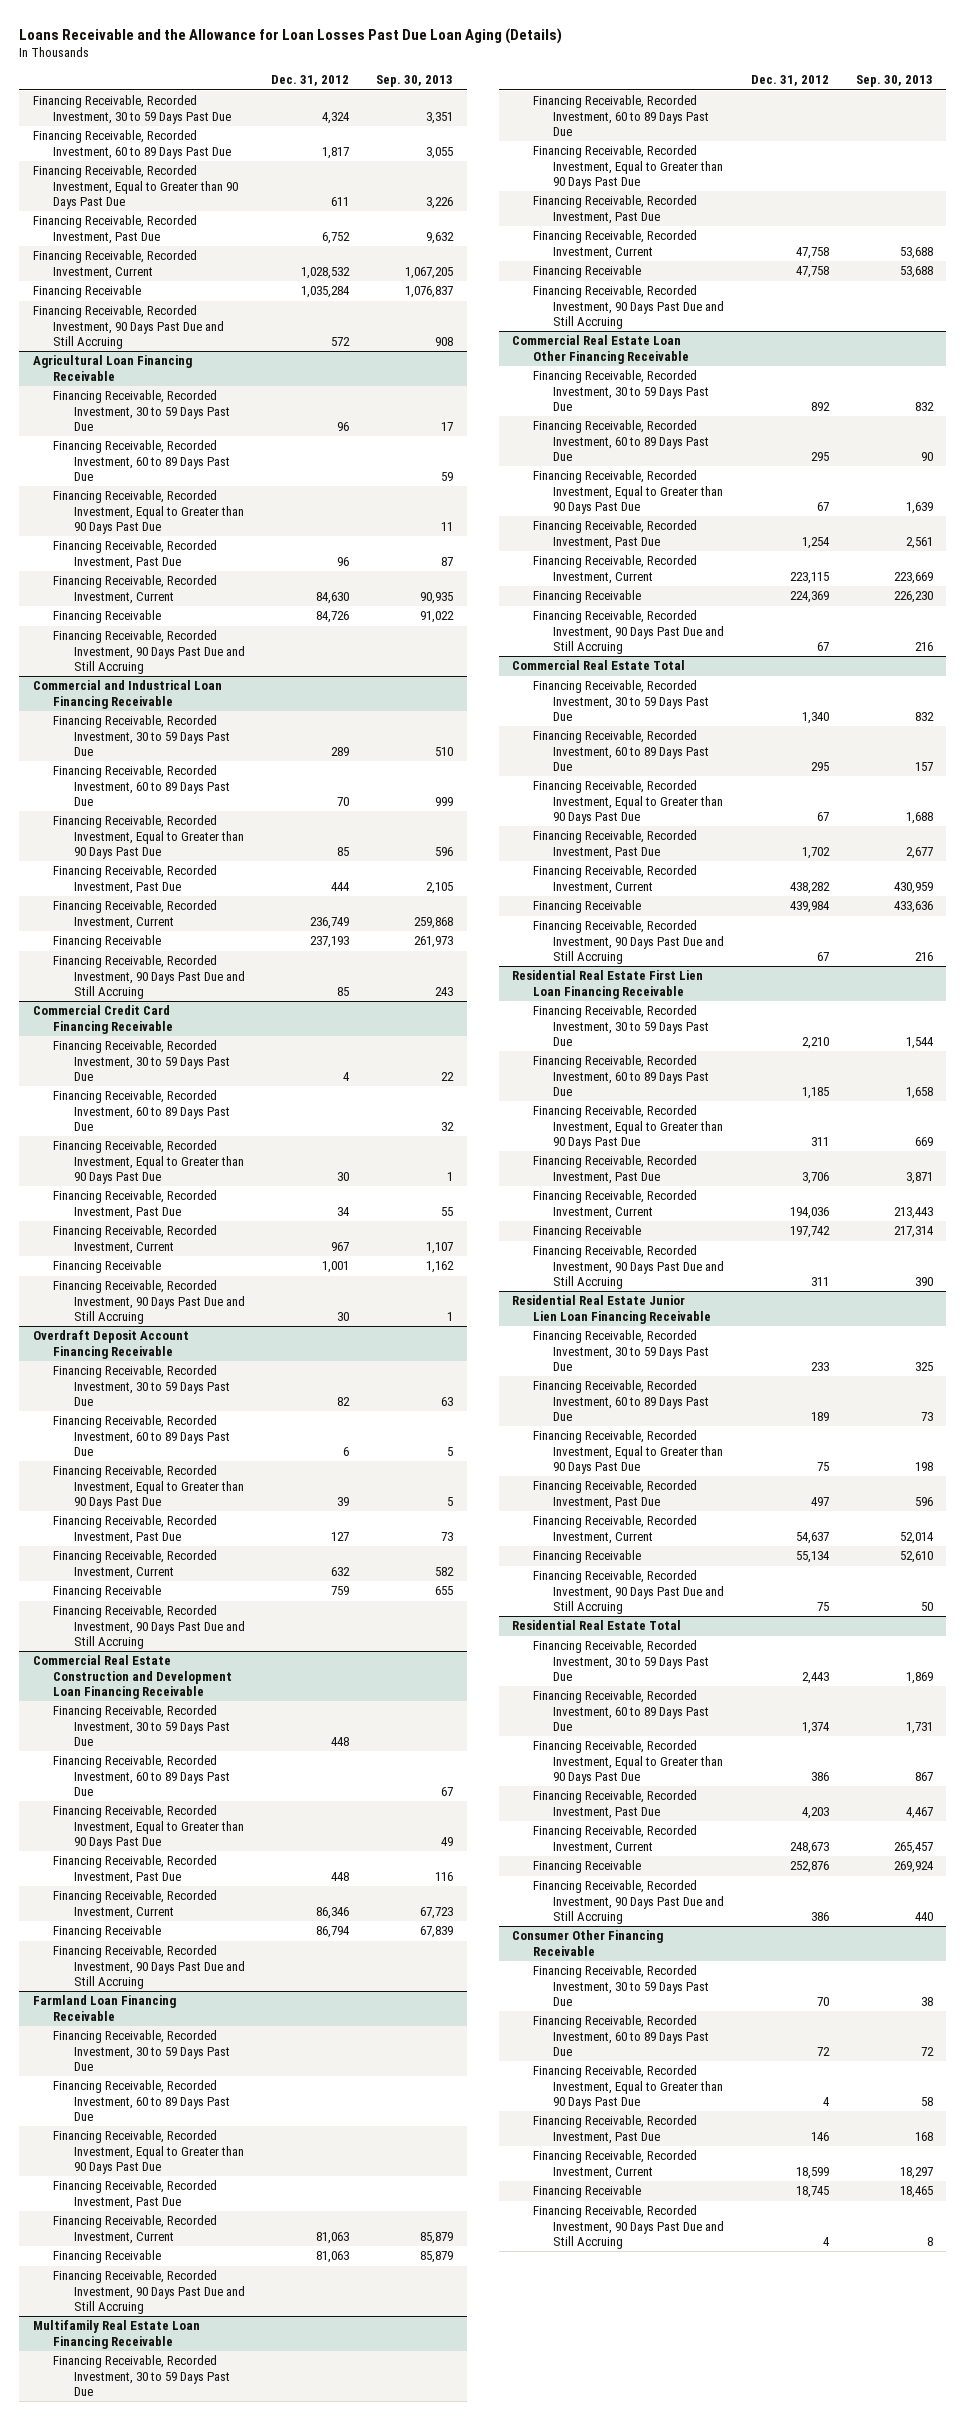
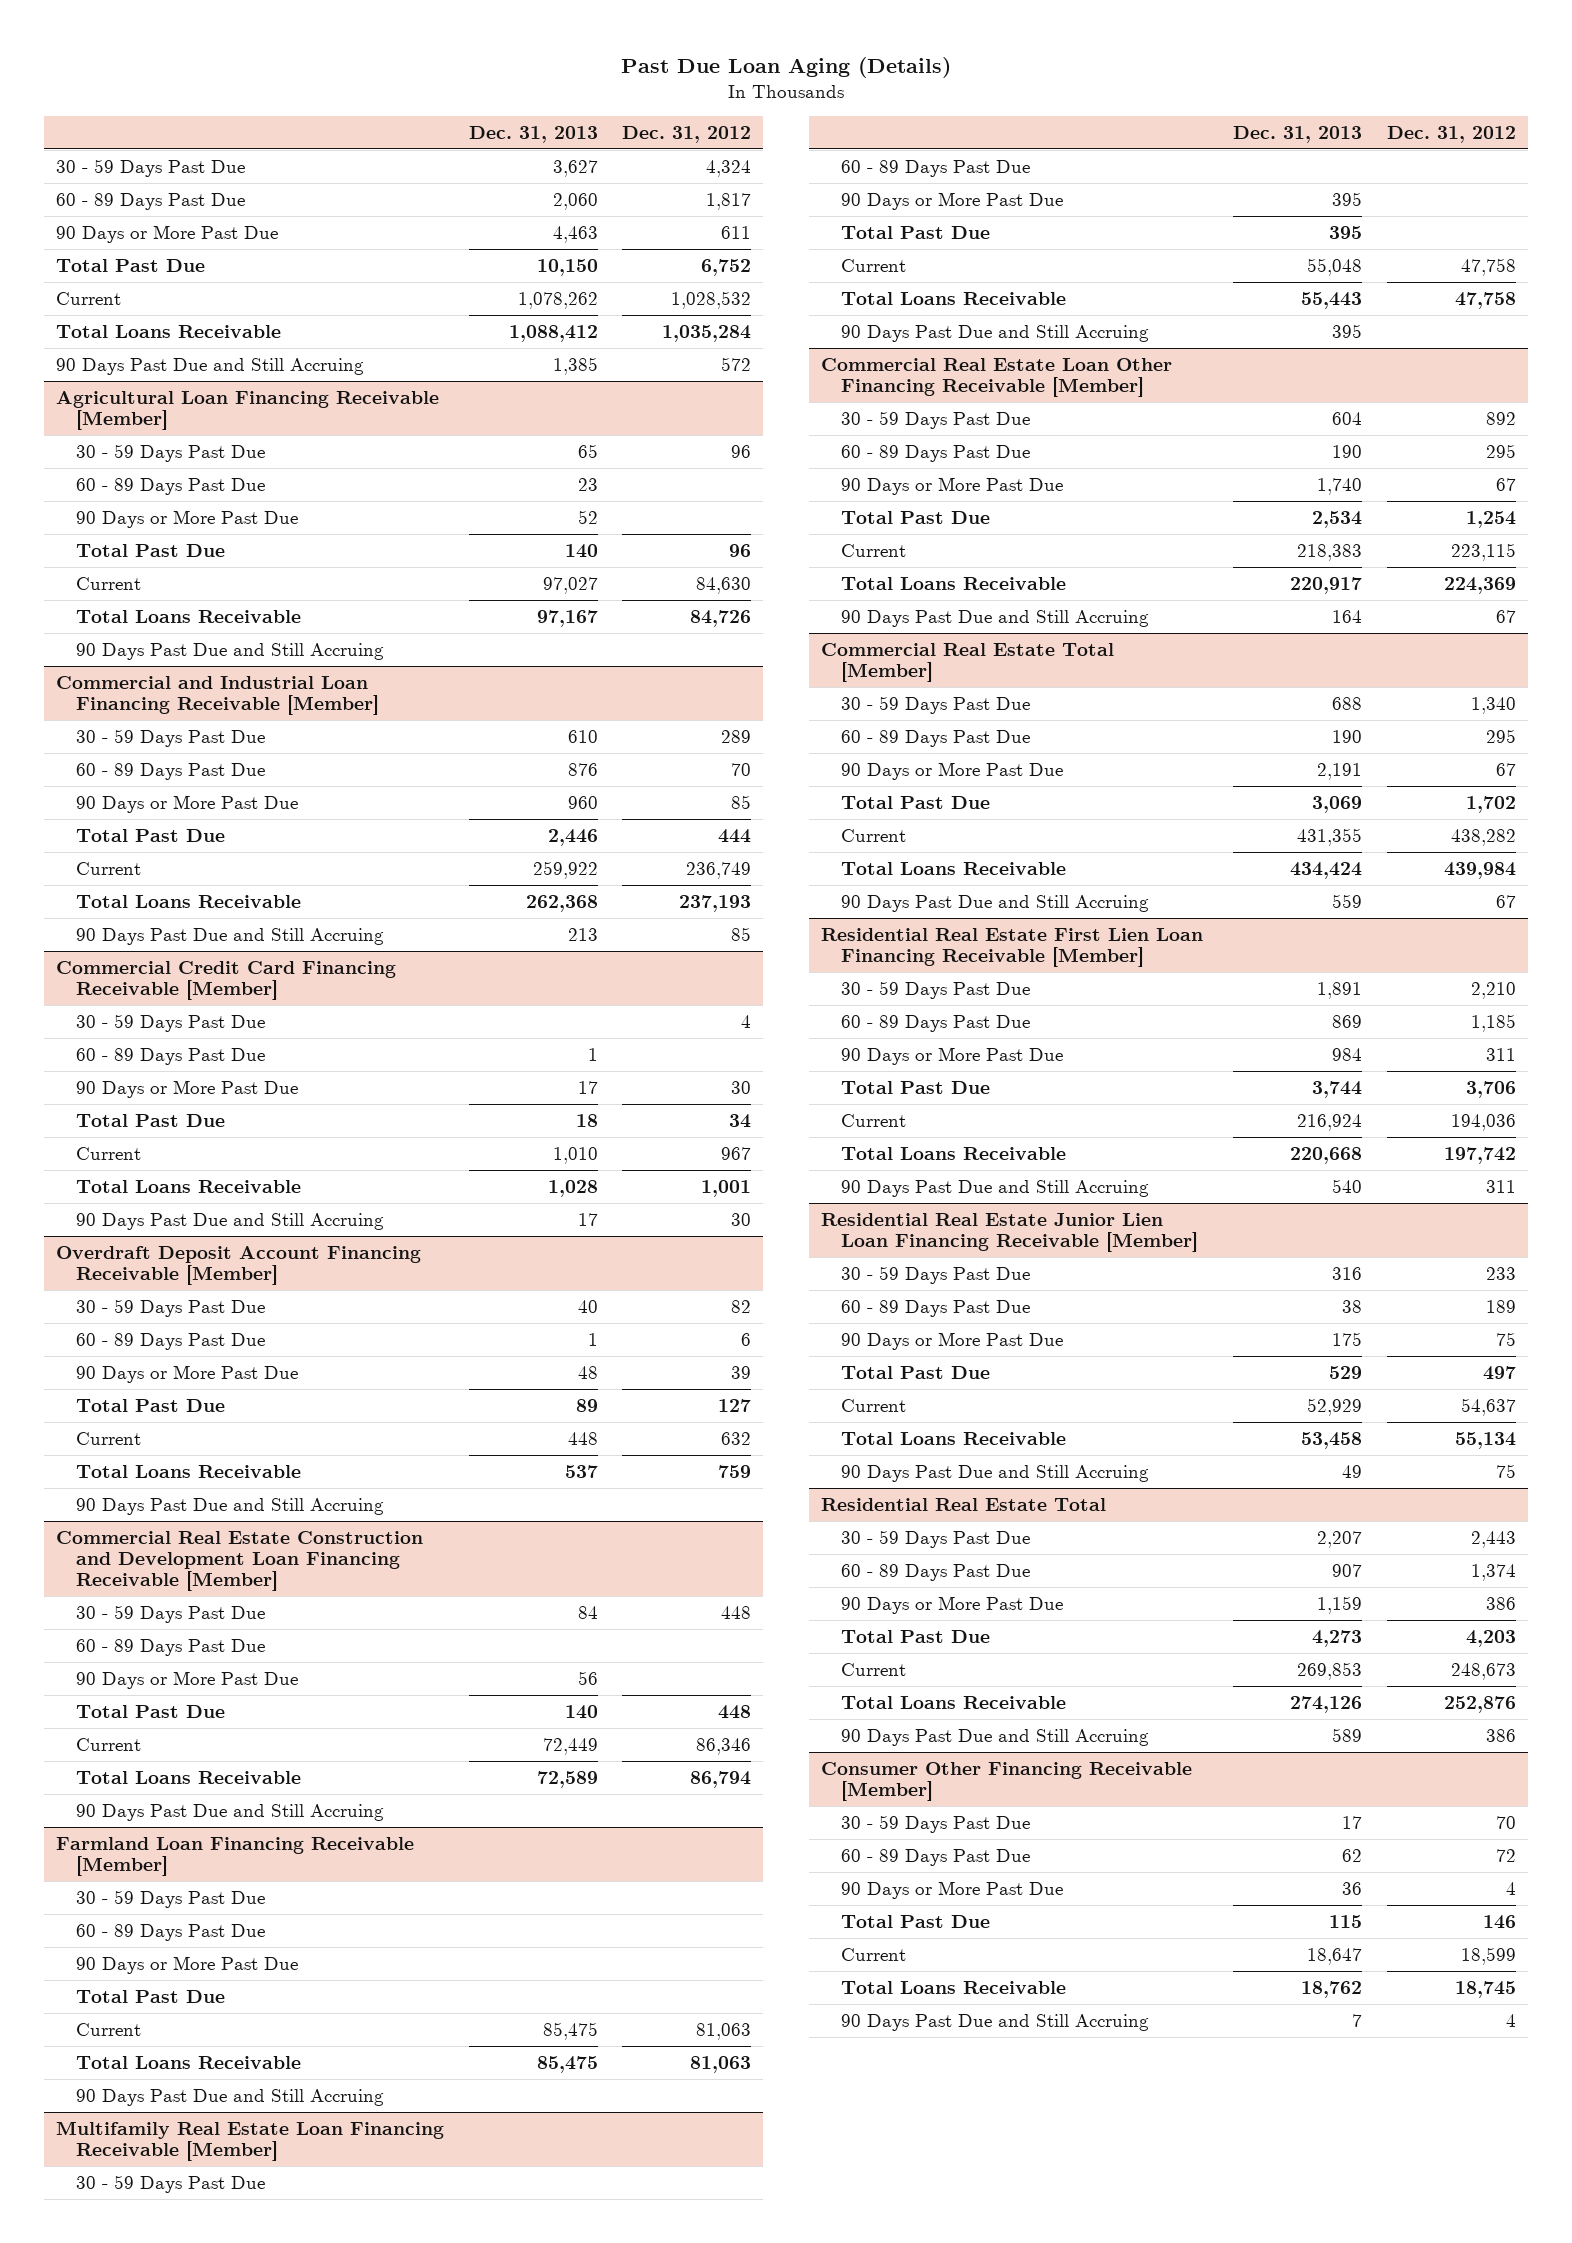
- Loans Receivable and the Allowance for Loan Losses Past Due Loan Aging (Details)
+ Past Due Loan Aging (Details)
- | Dec. 31, 2012 | Sep. 30, 2013
+ | Dec. 31, 2013 | Dec. 31, 2012
- Financing Receivable, Recorded Investment, 30 to 59 Days Past Due | 4,324 | 3,351
- Financing Receivable, Recorded Investment, 60 to 89 Days Past Due | 1,817 | 3,055
- Financing Receivable, Recorded Investment, Equal to Greater than 90 Days Past Due | 611 | 3,226
- Financing Receivable, Recorded Investment, Past Due | 6,752 | 9,632
- Financing Receivable, Recorded Investment, Current | 1,028,532 | 1,067,205
- Financing Receivable | 1,035,284 | 1,076,837
- Financing Receivable, Recorded Investment, 90 Days Past Due and Still Accruing | 572 | 908
- Agricultural Loan Financing Receivable
- Financing Receivable, Recorded Investment, 30 to 59 Days Past Due | 96 | 17
- Financing Receivable, Recorded Investment, 60 to 89 Days Past Due | | 59
- Financing Receivable, Recorded Investment, Equal to Greater than 90 Days Past Due | | 11
- Financing Receivable, Recorded Investment, Past Due | 96 | 87
- Financing Receivable, Recorded Investment, Current | 84,630 | 90,935
- Financing Receivable | 84,726 | 91,022
- Financing Receivable, Recorded Investment, 90 Days Past Due and Still Accruing
- Commercial and Industrical Loan Financing Receivable
- Financing Receivable, Recorded Investment, 30 to 59 Days Past Due | 289 | 510
- Financing Receivable, Recorded Investment, 60 to 89 Days Past Due | 70 | 999
- Financing Receivable, Recorded Investment, Equal to Greater than 90 Days Past Due | 85 | 596
- Financing Receivable, Recorded Investment, Past Due | 444 | 2,105
- Financing Receivable, Recorded Investment, Current | 236,749 | 259,868
- Financing Receivable | 237,193 | 261,973
- Financing Receivable, Recorded Investment, 90 Days Past Due and Still Accruing | 85 | 243
- Commercial Credit Card Financing Receivable
- Financing Receivable, Recorded Investment, 30 to 59 Days Past Due | 4 | 22
- Financing Receivable, Recorded Investment, 60 to 89 Days Past Due | | 32
- Financing Receivable, Recorded Investment, Equal to Greater than 90 Days Past Due | 30 | 1
- Financing Receivable, Recorded Investment, Past Due | 34 | 55
- Financing Receivable, Recorded Investment, Current | 967 | 1,107
- Financing Receivable | 1,001 | 1,162
- Financing Receivable, Recorded Investment, 90 Days Past Due and Still Accruing | 30 | 1
- Overdraft Deposit Account Financing Receivable
- Financing Receivable, Recorded Investment, 30 to 59 Days Past Due | 82 | 63
- Financing Receivable, Recorded Investment, 60 to 89 Days Past Due | 6 | 5
- Financing Receivable, Recorded Investment, Equal to Greater than 90 Days Past Due | 39 | 5
- Financing Receivable, Recorded Investment, Past Due | 127 | 73
- Financing Receivable, Recorded Investment, Current | 632 | 582
- Financing Receivable | 759 | 655
- Financing Receivable, Recorded Investment, 90 Days Past Due and Still Accruing
- Commercial Real Estate Construction and Development Loan Financing Receivable
- Financing Receivable, Recorded Investment, 30 to 59 Days Past Due | 448 |
- Financing Receivable, Recorded Investment, 60 to 89 Days Past Due | | 67
- Financing Receivable, Recorded Investment, Equal to Greater than 90 Days Past Due | | 49
- Financing Receivable, Recorded Investment, Past Due | 448 | 116
- Financing Receivable, Recorded Investment, Current | 86,346 | 67,723
- Financing Receivable | 86,794 | 67,839
- Financing Receivable, Recorded Investment, 90 Days Past Due and Still Accruing
- Farmland Loan Financing Receivable
- Financing Receivable, Recorded Investment, 30 to 59 Days Past Due
- Financing Receivable, Recorded Investment, 60 to 89 Days Past Due
- Financing Receivable, Recorded Investment, Equal to Greater than 90 Days Past Due
- Financing Receivable, Recorded Investment, Past Due
- Financing Receivable, Recorded Investment, Current | 81,063 | 85,879
- Financing Receivable | 81,063 | 85,879
- Financing Receivable, Recorded Investment, 90 Days Past Due and Still Accruing
- Multifamily Real Estate Loan Financing Receivable
- Financing Receivable, Recorded Investment, 30 to 59 Days Past Due
- Financing Receivable, Recorded Investment, 60 to 89 Days Past Due
- Financing Receivable, Recorded Investment, Equal to Greater than 90 Days Past Due
- Financing Receivable, Recorded Investment, Past Due
- Financing Receivable, Recorded Investment, Current | 47,758 | 53,688
- Financing Receivable | 47,758 | 53,688
- Financing Receivable, Recorded Investment, 90 Days Past Due and Still Accruing
- Commercial Real Estate Loan Other Financing Receivable
- Financing Receivable, Recorded Investment, 30 to 59 Days Past Due | 892 | 832
- Financing Receivable, Recorded Investment, 60 to 89 Days Past Due | 295 | 90
- Financing Receivable, Recorded Investment, Equal to Greater than 90 Days Past Due | 67 | 1,639
- Financing Receivable, Recorded Investment, Past Due | 1,254 | 2,561
- Financing Receivable, Recorded Investment, Current | 223,115 | 223,669
- Financing Receivable | 224,369 | 226,230
- Financing Receivable, Recorded Investment, 90 Days Past Due and Still Accruing | 67 | 216
- Commercial Real Estate Total
- Financing Receivable, Recorded Investment, 30 to 59 Days Past Due | 1,340 | 832
- Financing Receivable, Recorded Investment, 60 to 89 Days Past Due | 295 | 157
- Financing Receivable, Recorded Investment, Equal to Greater than 90 Days Past Due | 67 | 1,688
- Financing Receivable, Recorded Investment, Past Due | 1,702 | 2,677
- Financing Receivable, Recorded Investment, Current | 438,282 | 430,959
- Financing Receivable | 439,984 | 433,636
- Financing Receivable, Recorded Investment, 90 Days Past Due and Still Accruing | 67 | 216
- Residential Real Estate First Lien Loan Financing Receivable
- Financing Receivable, Recorded Investment, 30 to 59 Days Past Due | 2,210 | 1,544
- Financing Receivable, Recorded Investment, 60 to 89 Days Past Due | 1,185 | 1,658
- Financing Receivable, Recorded Investment, Equal to Greater than 90 Days Past Due | 311 | 669
- Financing Receivable, Recorded Investment, Past Due | 3,706 | 3,871
- Financing Receivable, Recorded Investment, Current | 194,036 | 213,443
- Financing Receivable | 197,742 | 217,314
- Financing Receivable, Recorded Investment, 90 Days Past Due and Still Accruing | 311 | 390
- Residential Real Estate Junior Lien Loan Financing Receivable
- Financing Receivable, Recorded Investment, 30 to 59 Days Past Due | 233 | 325
- Financing Receivable, Recorded Investment, 60 to 89 Days Past Due | 189 | 73
- Financing Receivable, Recorded Investment, Equal to Greater than 90 Days Past Due | 75 | 198
- Financing Receivable, Recorded Investment, Past Due | 497 | 596
- Financing Receivable, Recorded Investment, Current | 54,637 | 52,014
- Financing Receivable | 55,134 | 52,610
- Financing Receivable, Recorded Investment, 90 Days Past Due and Still Accruing | 75 | 50
+ 30 - 59 Days Past Due | 3,627 | 4,324
+ 60 - 89 Days Past Due | 2,060 | 1,817
+ 90 Days or More Past Due | 4,463 | 611
+ Total Past Due | 10,150 | 6,752
+ Current | 1,078,262 | 1,028,532
+ Total Loans Receivable | 1,088,412 | 1,035,284
+ 90 Days Past Due and Still Accruing | 1,385 | 572
+ Agricultural Loan Financing Receivable [Member]
+ 30 - 59 Days Past Due | 65 | 96
+ 60 - 89 Days Past Due | 23 |
+ 90 Days or More Past Due | 52 |
+ Total Past Due | 140 | 96
+ Current | 97,027 | 84,630
+ Total Loans Receivable | 97,167 | 84,726
+ 90 Days Past Due and Still Accruing
+ Commercial and Industrial Loan Financing Receivable [Member]
+ 30 - 59 Days Past Due | 610 | 289
+ 60 - 89 Days Past Due | 876 | 70
+ 90 Days or More Past Due | 960 | 85
+ Total Past Due | 2,446 | 444
+ Current | 259,922 | 236,749
+ Total Loans Receivable | 262,368 | 237,193
+ 90 Days Past Due and Still Accruing | 213 | 85
+ Commercial Credit Card Financing Receivable [Member]
+ 30 - 59 Days Past Due | | 4
+ 60 - 89 Days Past Due | 1 |
+ 90 Days or More Past Due | 17 | 30
+ Total Past Due | 18 | 34
+ Current | 1,010 | 967
+ Total Loans Receivable | 1,028 | 1,001
+ 90 Days Past Due and Still Accruing | 17 | 30
+ Overdraft Deposit Account Financing Receivable [Member]
+ 30 - 59 Days Past Due | 40 | 82
+ 60 - 89 Days Past Due | 1 | 6
+ 90 Days or More Past Due | 48 | 39
+ Total Past Due | 89 | 127
+ Current | 448 | 632
+ Total Loans Receivable | 537 | 759
+ 90 Days Past Due and Still Accruing
+ Commercial Real Estate Construction and Development Loan Financing Receivable [Member]
+ 30 - 59 Days Past Due | 84 | 448
+ 60 - 89 Days Past Due
+ 90 Days or More Past Due | 56 |
+ Total Past Due | 140 | 448
+ Current | 72,449 | 86,346
+ Total Loans Receivable | 72,589 | 86,794
+ 90 Days Past Due and Still Accruing
+ Farmland Loan Financing Receivable [Member]
+ 30 - 59 Days Past Due
+ 60 - 89 Days Past Due
+ 90 Days or More Past Due
+ Total Past Due
+ Current | 85,475 | 81,063
+ Total Loans Receivable | 85,475 | 81,063
+ 90 Days Past Due and Still Accruing
+ Multifamily Real Estate Loan Financing Receivable [Member]
+ 30 - 59 Days Past Due
+ 60 - 89 Days Past Due
+ 90 Days or More Past Due | 395 |
+ Total Past Due | 395 |
+ Current | 55,048 | 47,758
+ Total Loans Receivable | 55,443 | 47,758
+ 90 Days Past Due and Still Accruing | 395 |
+ Commercial Real Estate Loan Other Financing Receivable [Member]
+ 30 - 59 Days Past Due | 604 | 892
+ 60 - 89 Days Past Due | 190 | 295
+ 90 Days or More Past Due | 1,740 | 67
+ Total Past Due | 2,534 | 1,254
+ Current | 218,383 | 223,115
+ Total Loans Receivable | 220,917 | 224,369
+ 90 Days Past Due and Still Accruing | 164 | 67
+ Commercial Real Estate Total [Member]
+ 30 - 59 Days Past Due | 688 | 1,340
+ 60 - 89 Days Past Due | 190 | 295
+ 90 Days or More Past Due | 2,191 | 67
+ Total Past Due | 3,069 | 1,702
+ Current | 431,355 | 438,282
+ Total Loans Receivable | 434,424 | 439,984
+ 90 Days Past Due and Still Accruing | 559 | 67
+ Residential Real Estate First Lien Loan Financing Receivable [Member]
+ 30 - 59 Days Past Due | 1,891 | 2,210
+ 60 - 89 Days Past Due | 869 | 1,185
+ 90 Days or More Past Due | 984 | 311
+ Total Past Due | 3,744 | 3,706
+ Current | 216,924 | 194,036
+ Total Loans Receivable | 220,668 | 197,742
+ 90 Days Past Due and Still Accruing | 540 | 311
+ Residential Real Estate Junior Lien Loan Financing Receivable [Member]
+ 30 - 59 Days Past Due | 316 | 233
+ 60 - 89 Days Past Due | 38 | 189
+ 90 Days or More Past Due | 175 | 75
+ Total Past Due | 529 | 497
+ Current | 52,929 | 54,637
+ Total Loans Receivable | 53,458 | 55,134
+ 90 Days Past Due and Still Accruing | 49 | 75
@ Residential Real Estate Total
- Financing Receivable, Recorded Investment, 30 to 59 Days Past Due | 2,443 | 1,869
- Financing Receivable, Recorded Investment, 60 to 89 Days Past Due | 1,374 | 1,731
- Financing Receivable, Recorded Investment, Equal to Greater than 90 Days Past Due | 386 | 867
- Financing Receivable, Recorded Investment, Past Due | 4,203 | 4,467
- Financing Receivable, Recorded Investment, Current | 248,673 | 265,457
- Financing Receivable | 252,876 | 269,924
- Financing Receivable, Recorded Investment, 90 Days Past Due and Still Accruing | 386 | 440
- Consumer Other Financing Receivable
- Financing Receivable, Recorded Investment, 30 to 59 Days Past Due | 70 | 38
- Financing Receivable, Recorded Investment, 60 to 89 Days Past Due | 72 | 72
- Financing Receivable, Recorded Investment, Equal to Greater than 90 Days Past Due | 4 | 58
- Financing Receivable, Recorded Investment, Past Due | 146 | 168
- Financing Receivable, Recorded Investment, Current | 18,599 | 18,297
- Financing Receivable | 18,745 | 18,465
- Financing Receivable, Recorded Investment, 90 Days Past Due and Still Accruing | 4 | 8
@ Residential Real Estate Total
+ 30 - 59 Days Past Due | 2,207 | 2,443
+ 60 - 89 Days Past Due | 907 | 1,374
+ 90 Days or More Past Due | 1,159 | 386
+ Total Past Due | 4,273 | 4,203
+ Current | 269,853 | 248,673
+ Total Loans Receivable | 274,126 | 252,876
+ 90 Days Past Due and Still Accruing | 589 | 386
+ Consumer Other Financing Receivable [Member]
+ 30 - 59 Days Past Due | 17 | 70
+ 60 - 89 Days Past Due | 62 | 72
+ 90 Days or More Past Due | 36 | 4
+ Total Past Due | 115 | 146
+ Current | 18,647 | 18,599
+ Total Loans Receivable | 18,762 | 18,745
+ 90 Days Past Due and Still Accruing | 7 | 4

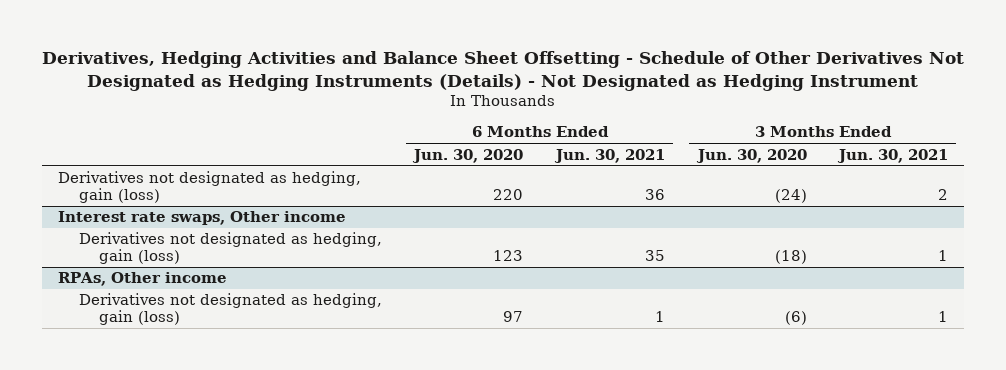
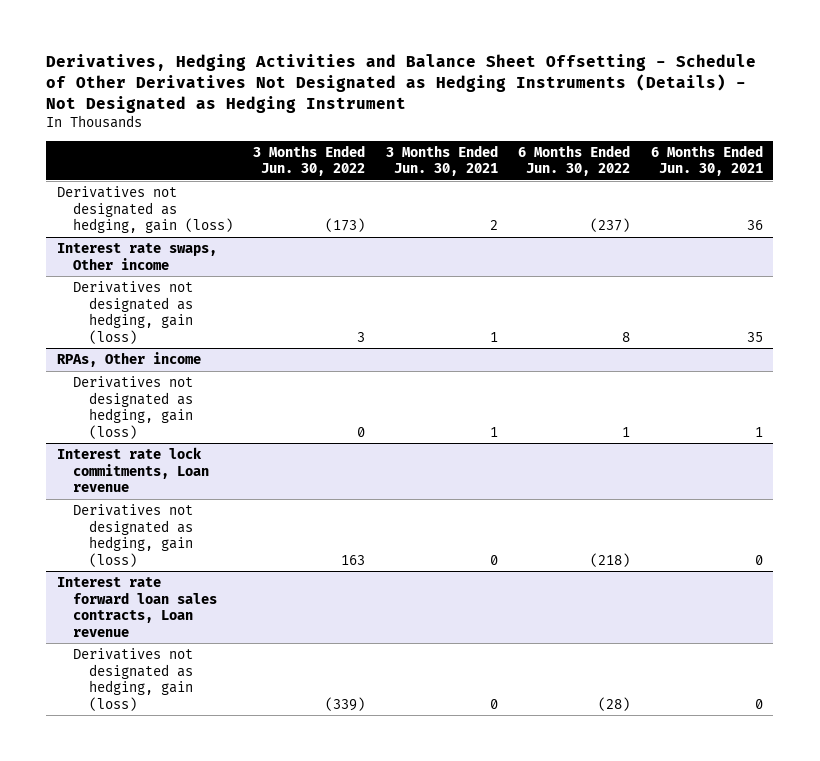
- | 6 Months Ended Jun. 30, 2020 | 6 Months Ended Jun. 30, 2021 | 3 Months Ended Jun. 30, 2020 | 3 Months Ended Jun. 30, 2021
+ | 3 Months Ended Jun. 30, 2022 | 3 Months Ended Jun. 30, 2021 | 6 Months Ended Jun. 30, 2022 | 6 Months Ended Jun. 30, 2021
+ Interest rate lock commitments, Loan revenue
+ Derivatives not designated as hedging, gain (loss) | 163 | 0 | (218) | 0
+ Interest rate forward loan sales contracts, Loan revenue
+ Derivatives not designated as hedging, gain (loss) | (339) | 0 | (28) | 0

